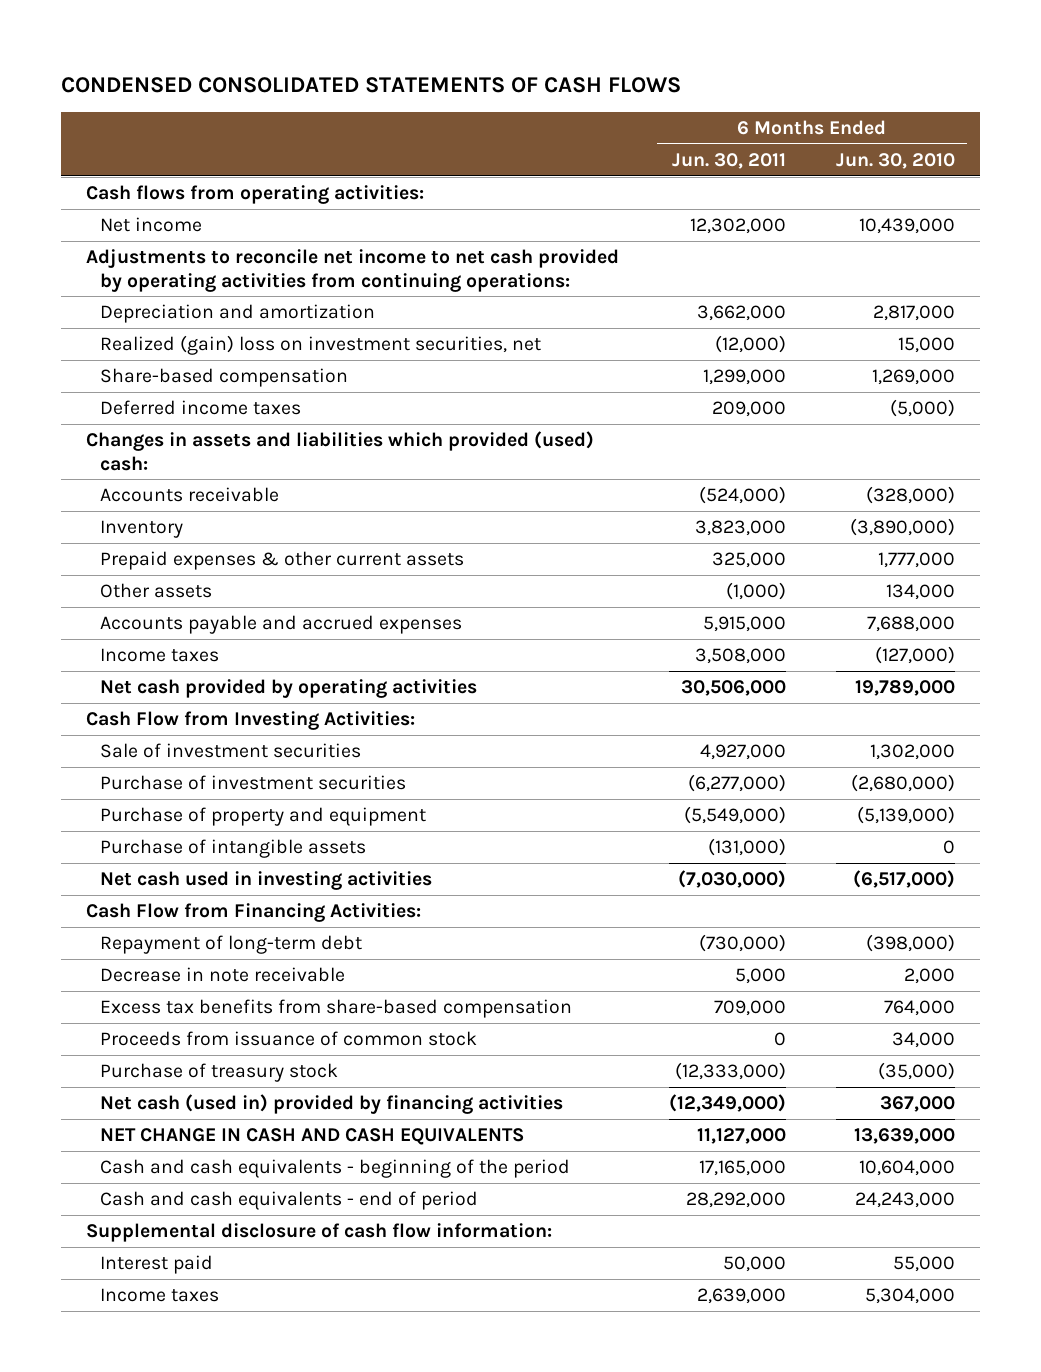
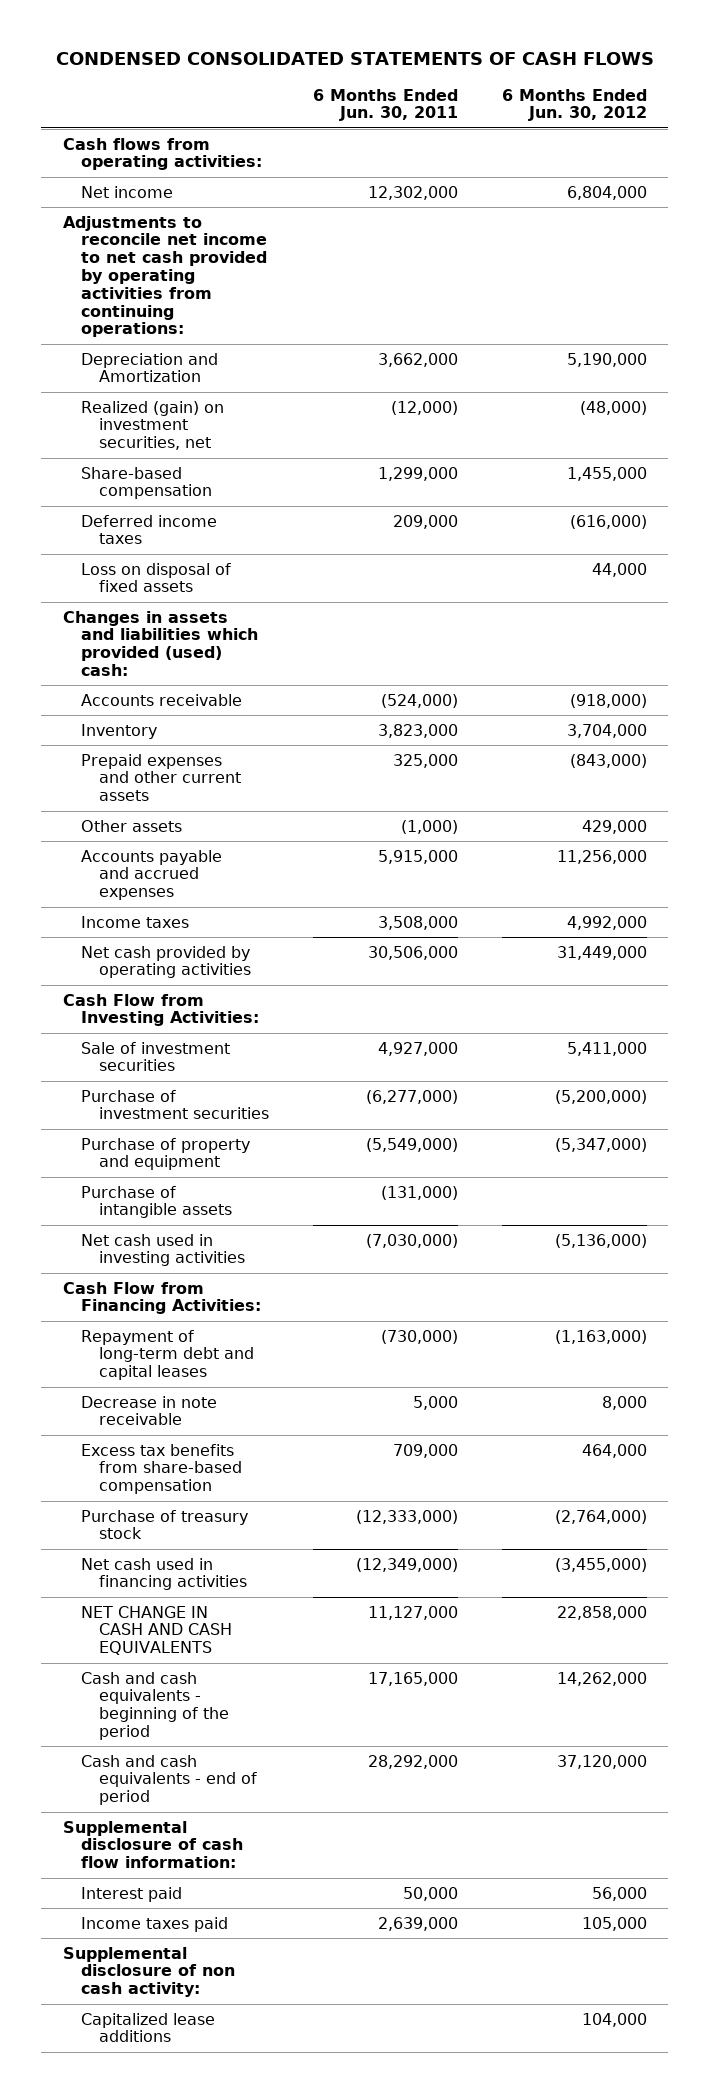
- | 6 Months Ended Jun. 30, 2011 | 6 Months Ended Jun. 30, 2010
+ | 6 Months Ended Jun. 30, 2011 | 6 Months Ended Jun. 30, 2012
- Depreciation and amortization | 3,662,000 | 2,817,000
- Realized (gain) loss on investment securities, net | (12,000) | 15,000
+ Depreciation and Amortization | 3,662,000 | 5,190,000
+ Realized (gain) on investment securities, net | (12,000) | (48,000)
+ Loss on disposal of fixed assets | | 44,000
- Prepaid expenses & other current assets | 325,000 | 1,777,000
+ Prepaid expenses and other current assets | 325,000 | (843,000)
- Repayment of long-term debt | (730,000) | (398,000)
+ Repayment of long-term debt and capital leases | (730,000) | (1,163,000)
- Proceeds from issuance of common stock | 0 | 34,000
- Net cash (used in) provided by financing activities | (12,349,000) | 367,000
+ Net cash used in financing activities | (12,349,000) | (3,455,000)
- Income taxes | 2,639,000 | 5,304,000
+ Income taxes paid | 2,639,000 | 105,000
+ Supplemental disclosure of non cash activity:
+ Capitalized lease additions | | 104,000

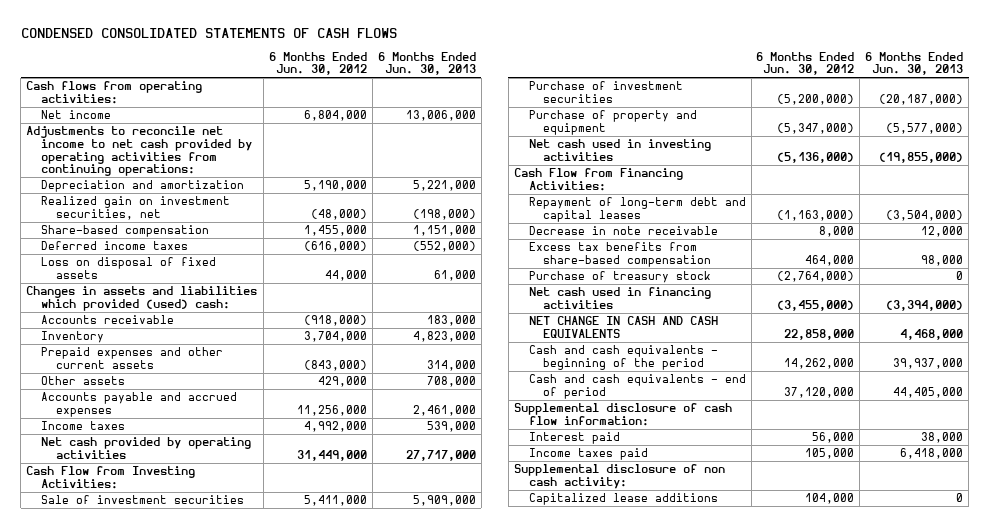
- | 6 Months Ended Jun. 30, 2011 | 6 Months Ended Jun. 30, 2012
+ | 6 Months Ended Jun. 30, 2012 | 6 Months Ended Jun. 30, 2013
- Depreciation and Amortization | 3,662,000 | 5,190,000
- Realized (gain) on investment securities, net | (12,000) | (48,000)
+ Depreciation and amortization | 5,190,000 | 5,221,000
+ Realized gain on investment securities, net | (48,000) | (198,000)
- Purchase of intangible assets | (131,000) |

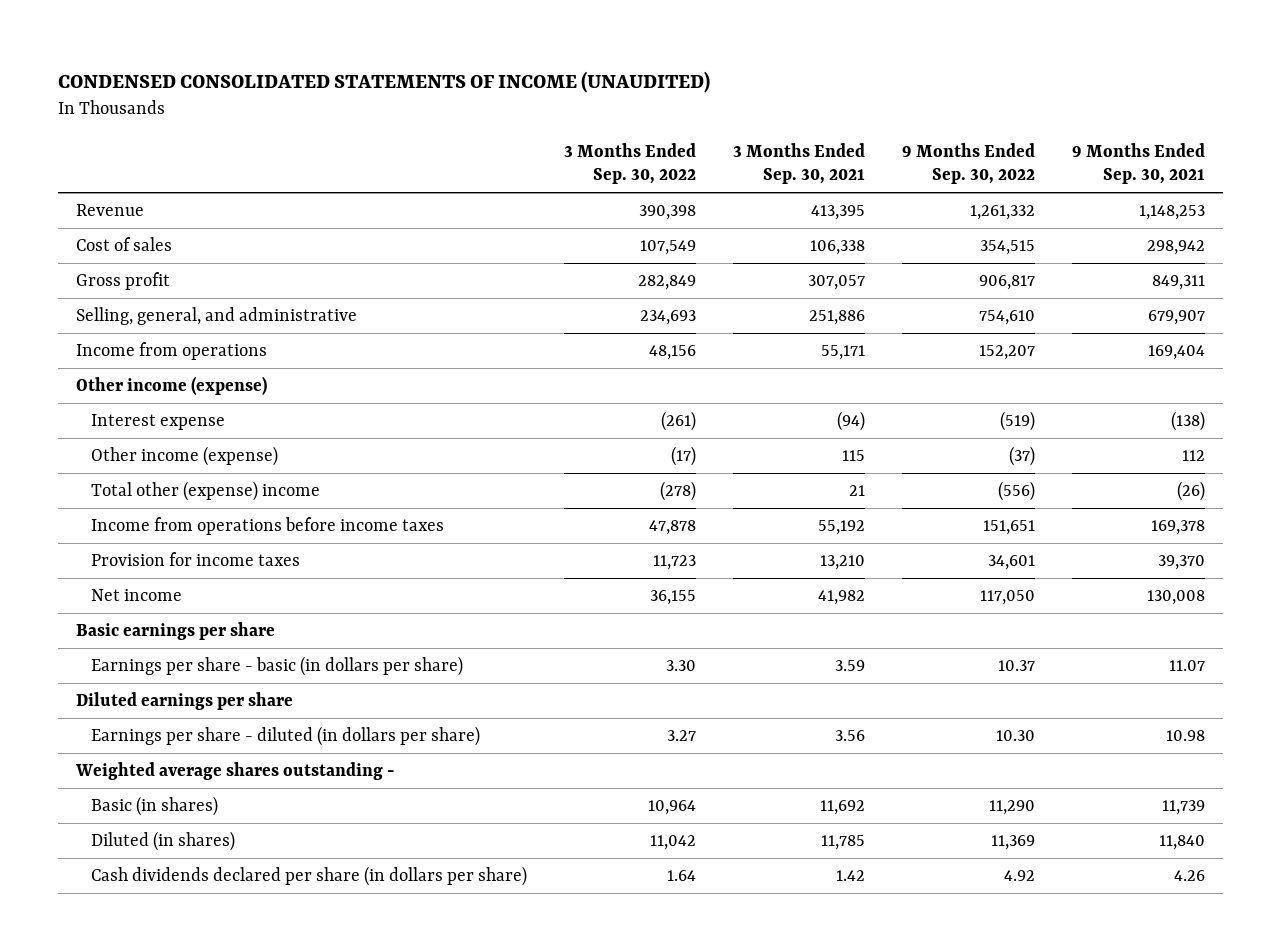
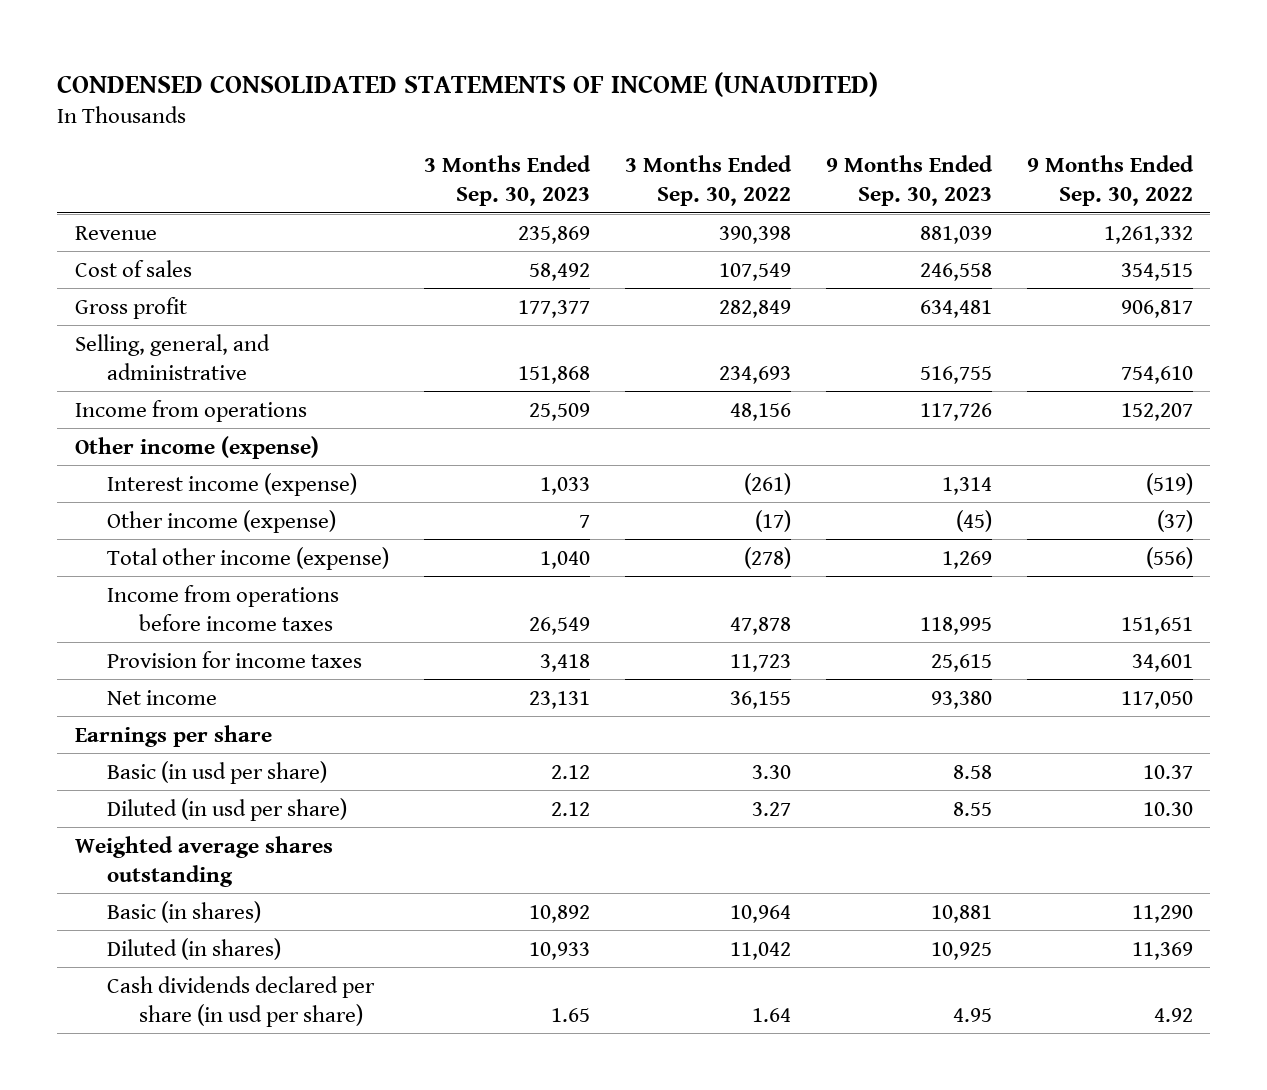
- | 3 Months Ended Sep. 30, 2022 | 3 Months Ended Sep. 30, 2021 | 9 Months Ended Sep. 30, 2022 | 9 Months Ended Sep. 30, 2021
+ | 3 Months Ended Sep. 30, 2023 | 3 Months Ended Sep. 30, 2022 | 9 Months Ended Sep. 30, 2023 | 9 Months Ended Sep. 30, 2022
- Interest expense | (261) | (94) | (519) | (138)
+ Interest income (expense) | 1,033 | (261) | 1,314 | (519)
- Total other (expense) income | (278) | 21 | (556) | (26)
+ Total other income (expense) | 1,040 | (278) | 1,269 | (556)
- Basic earnings per share
- Earnings per share - basic (in dollars per share) | 3.30 | 3.59 | 10.37 | 11.07
- Diluted earnings per share
- Earnings per share - diluted (in dollars per share) | 3.27 | 3.56 | 10.30 | 10.98
- Weighted average shares outstanding -
+ Earnings per share
+ Basic (in usd per share) | 2.12 | 3.30 | 8.58 | 10.37
+ Diluted (in usd per share) | 2.12 | 3.27 | 8.55 | 10.30
+ Weighted average shares outstanding
- Cash dividends declared per share (in dollars per share) | 1.64 | 1.42 | 4.92 | 4.26
+ Cash dividends declared per share (in usd per share) | 1.65 | 1.64 | 4.95 | 4.92

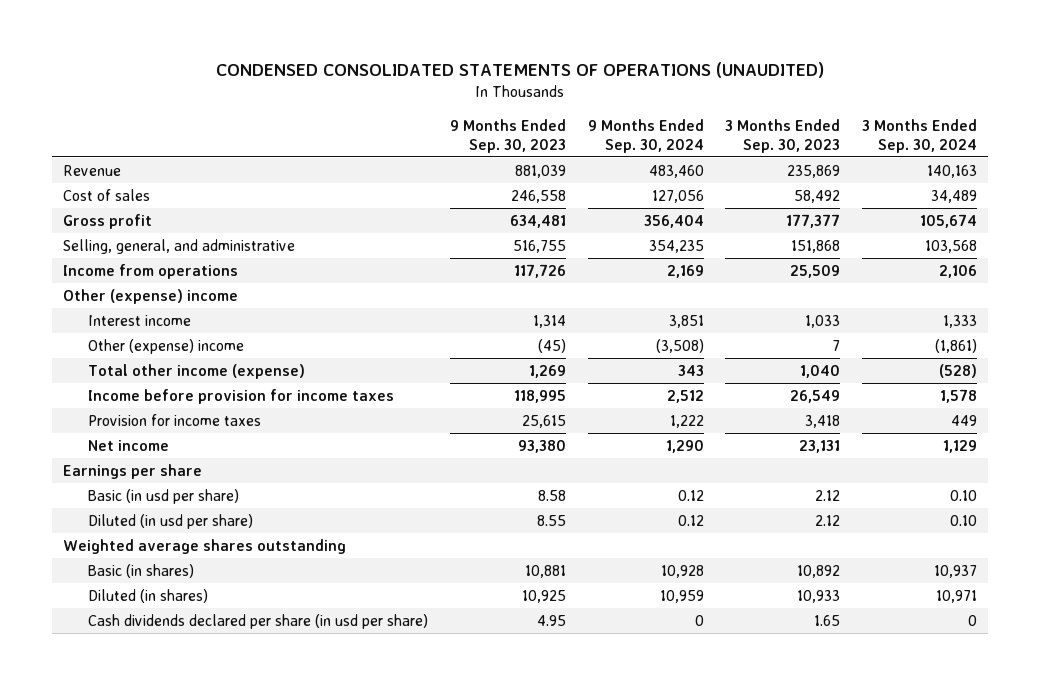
- CONDENSED CONSOLIDATED STATEMENTS OF INCOME (UNAUDITED)
+ CONDENSED CONSOLIDATED STATEMENTS OF OPERATIONS (UNAUDITED)
- | 3 Months Ended Sep. 30, 2023 | 3 Months Ended Sep. 30, 2022 | 9 Months Ended Sep. 30, 2023 | 9 Months Ended Sep. 30, 2022
+ | 9 Months Ended Sep. 30, 2023 | 9 Months Ended Sep. 30, 2024 | 3 Months Ended Sep. 30, 2023 | 3 Months Ended Sep. 30, 2024
- Other income (expense)
- Interest income (expense) | 1,033 | (261) | 1,314 | (519)
- Other income (expense) | 7 | (17) | (45) | (37)
+ Other (expense) income
+ Interest income | 1,314 | 3,851 | 1,033 | 1,333
+ Other (expense) income | (45) | (3,508) | 7 | (1,861)
- Income from operations before income taxes | 26,549 | 47,878 | 118,995 | 151,651
+ Income before provision for income taxes | 118,995 | 2,512 | 26,549 | 1,578

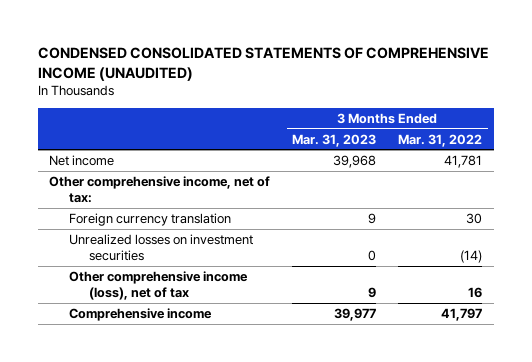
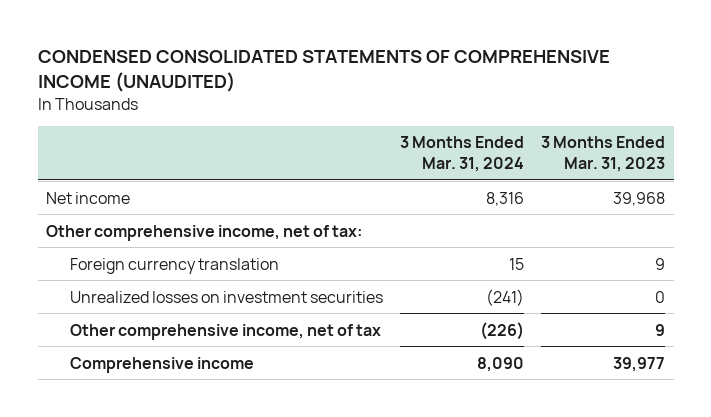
- | 3 Months Ended Mar. 31, 2023 | 3 Months Ended Mar. 31, 2022
+ | 3 Months Ended Mar. 31, 2024 | 3 Months Ended Mar. 31, 2023
- Other comprehensive income (loss), net of tax | 9 | 16
+ Other comprehensive income, net of tax | (226) | 9

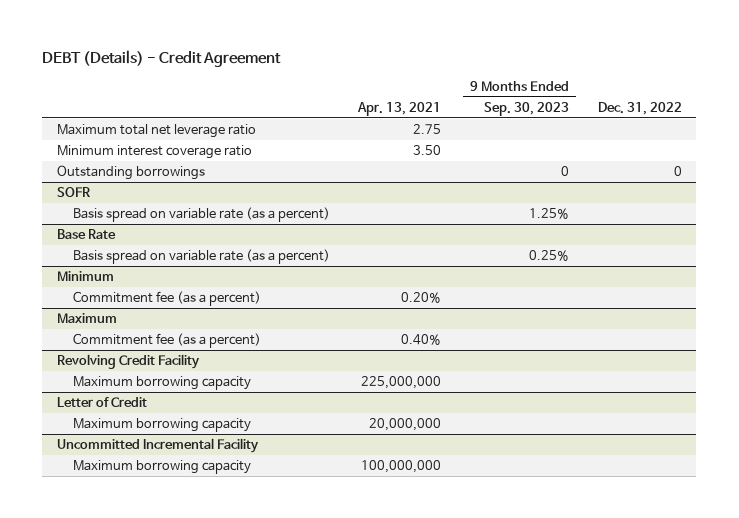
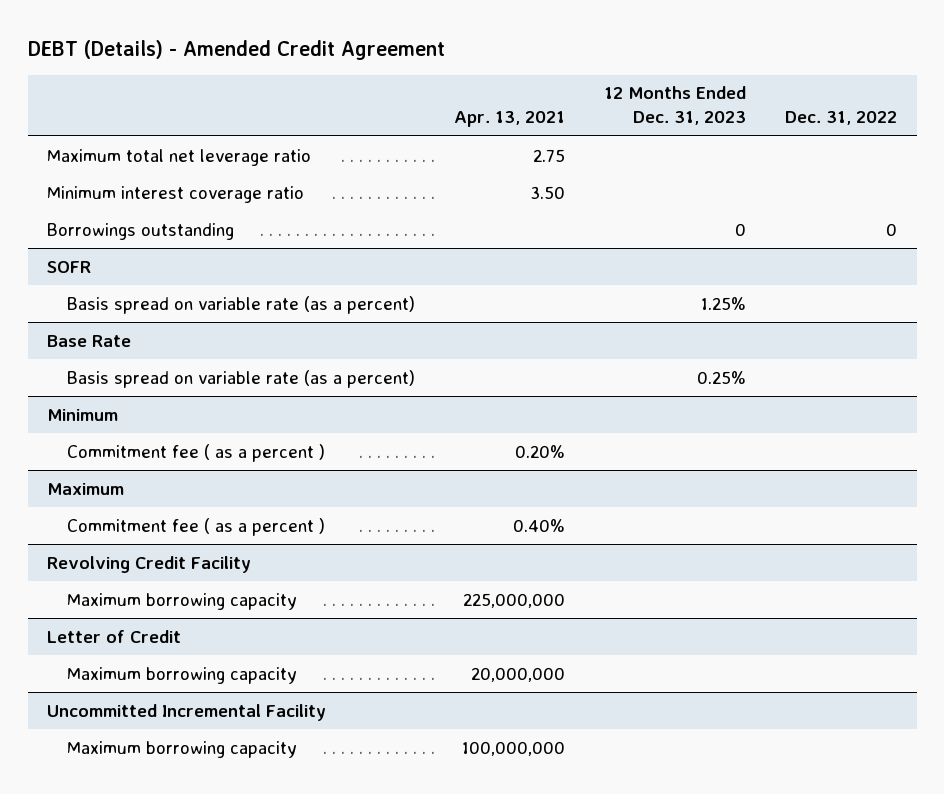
- DEBT (Details) - Credit Agreement
+ DEBT (Details) - Amended Credit Agreement
- | Apr. 13, 2021 | 9 Months Ended Sep. 30, 2023 | Dec. 31, 2022
+ | Apr. 13, 2021 | 12 Months Ended Dec. 31, 2023 | Dec. 31, 2022
- Outstanding borrowings | | 0 | 0
+ Borrowings outstanding | | 0 | 0
@ Minimum
- Commitment fee (as a percent) | 0.20% | |
+ Commitment fee ( as a percent ) | 0.20% | |
@ Maximum
- Commitment fee (as a percent) | 0.40% | |
+ Commitment fee ( as a percent ) | 0.40% | |

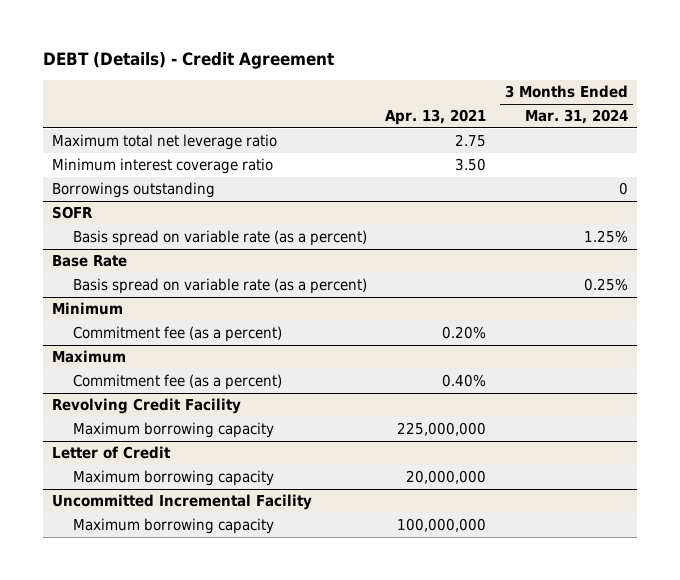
- DEBT (Details) - Amended Credit Agreement
+ DEBT (Details) - Credit Agreement
- | Apr. 13, 2021 | 12 Months Ended Dec. 31, 2023 | Dec. 31, 2022
+ | Apr. 13, 2021 | 3 Months Ended Mar. 31, 2024
@ Minimum
- Commitment fee ( as a percent ) | 0.20% | |
+ Commitment fee (as a percent) | 0.20% |
@ Maximum
- Commitment fee ( as a percent ) | 0.40% | |
+ Commitment fee (as a percent) | 0.40% |

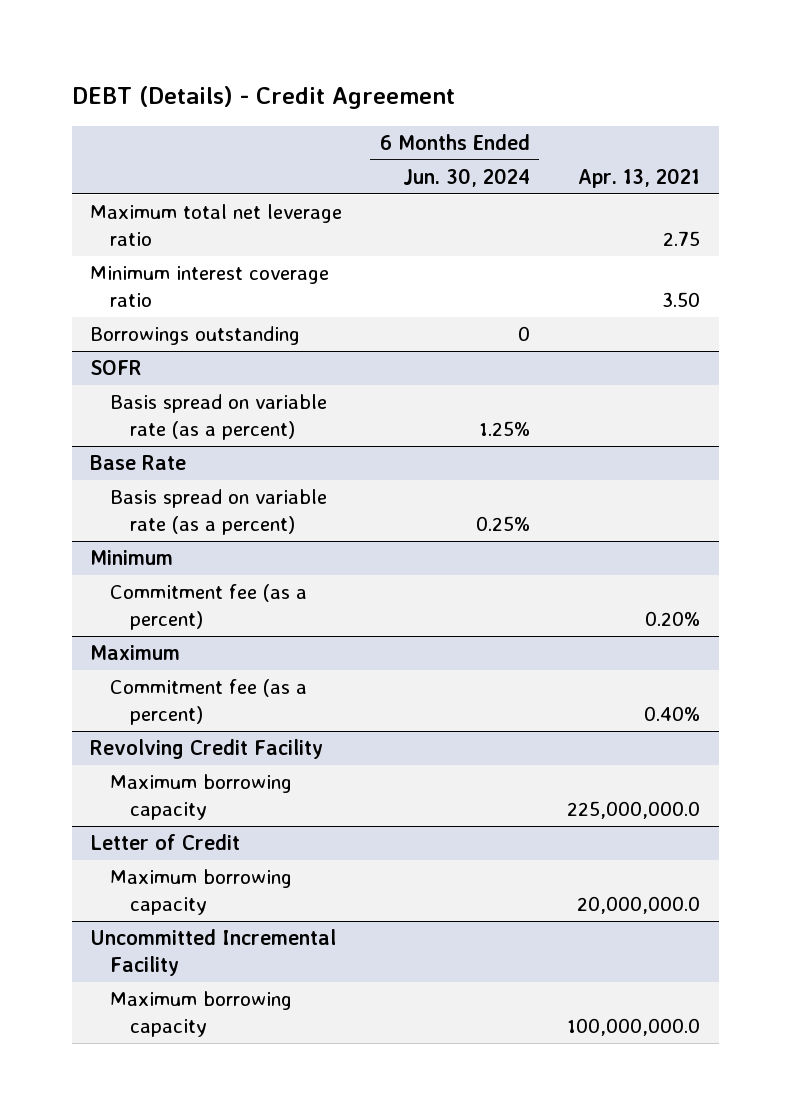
- | Apr. 13, 2021 | 3 Months Ended Mar. 31, 2024
+ | 6 Months Ended Jun. 30, 2024 | Apr. 13, 2021
@ Revolving Credit Facility
- Maximum borrowing capacity | 225,000,000 |
+ Maximum borrowing capacity | | 225,000,000.0
@ Letter of Credit
- Maximum borrowing capacity | 20,000,000 |
+ Maximum borrowing capacity | | 20,000,000.0
@ Uncommitted Incremental Facility
- Maximum borrowing capacity | 100,000,000 |
+ Maximum borrowing capacity | | 100,000,000.0

